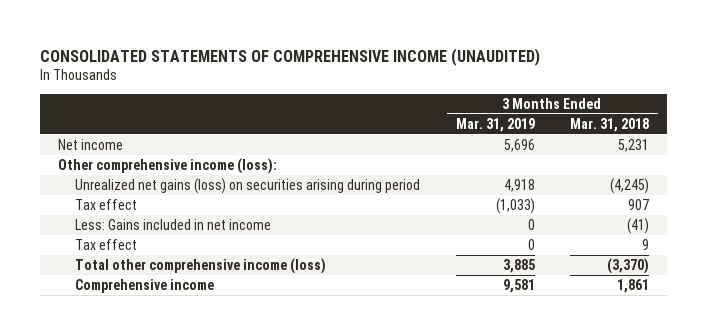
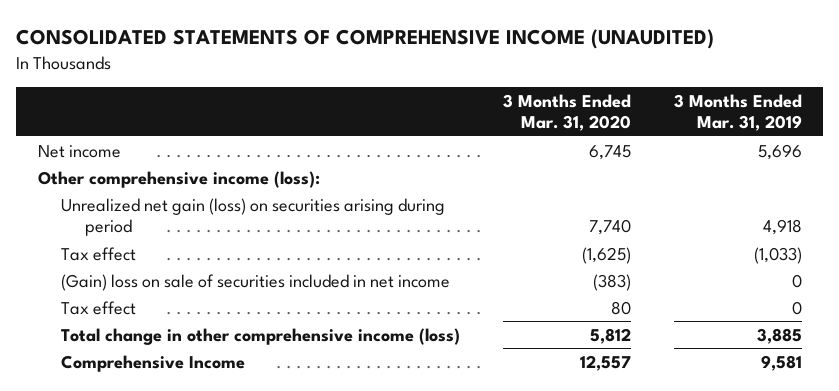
- | 3 Months Ended Mar. 31, 2019 | 3 Months Ended Mar. 31, 2018
+ | 3 Months Ended Mar. 31, 2020 | 3 Months Ended Mar. 31, 2019
- Unrealized net gains (loss) on securities arising during period | 4,918 | (4,245)
+ Unrealized net gain (loss) on securities arising during period | 7,740 | 4,918
- Less: Gains included in net income | 0 | (41)
+ (Gain) loss on sale of securities included in net income | (383) | 0
- Total other comprehensive income (loss) | 3,885 | (3,370)
- Comprehensive income | 9,581 | 1,861
+ Total change in other comprehensive income (loss) | 5,812 | 3,885
+ Comprehensive Income | 12,557 | 9,581

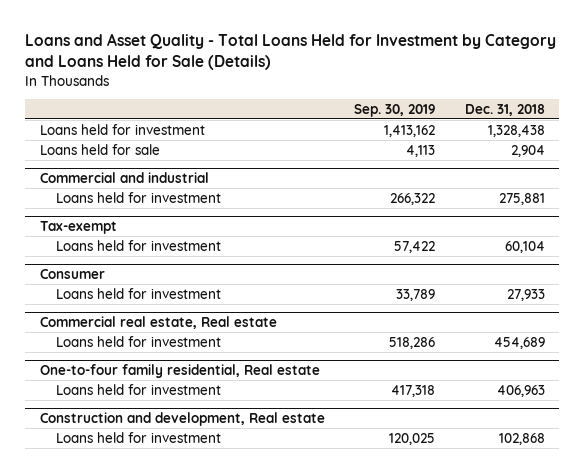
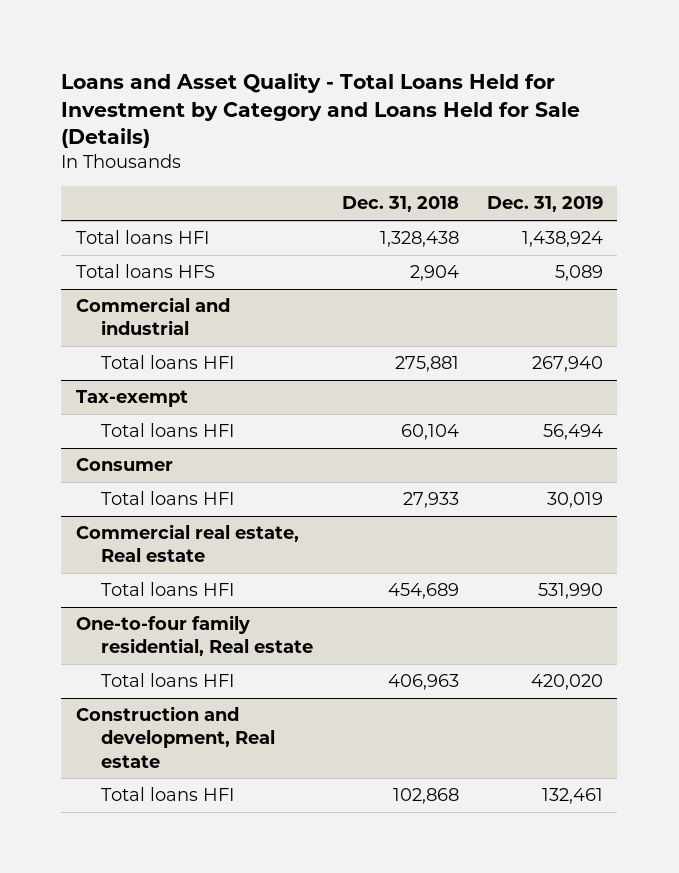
- | Sep. 30, 2019 | Dec. 31, 2018
+ | Dec. 31, 2018 | Dec. 31, 2019
- Loans held for investment | 1,413,162 | 1,328,438
- Loans held for sale | 4,113 | 2,904
+ Total loans HFI | 1,328,438 | 1,438,924
+ Total loans HFS | 2,904 | 5,089
@ Commercial and industrial
- Loans held for investment | 266,322 | 275,881
+ Total loans HFI | 275,881 | 267,940
@ Tax-exempt
- Loans held for investment | 57,422 | 60,104
+ Total loans HFI | 60,104 | 56,494
@ Consumer
- Loans held for investment | 33,789 | 27,933
+ Total loans HFI | 27,933 | 30,019
@ Commercial real estate, Real estate
- Loans held for investment | 518,286 | 454,689
+ Total loans HFI | 454,689 | 531,990
@ One-to-four family residential, Real estate
- Loans held for investment | 417,318 | 406,963
+ Total loans HFI | 406,963 | 420,020
@ Construction and development, Real estate
- Loans held for investment | 120,025 | 102,868
+ Total loans HFI | 102,868 | 132,461

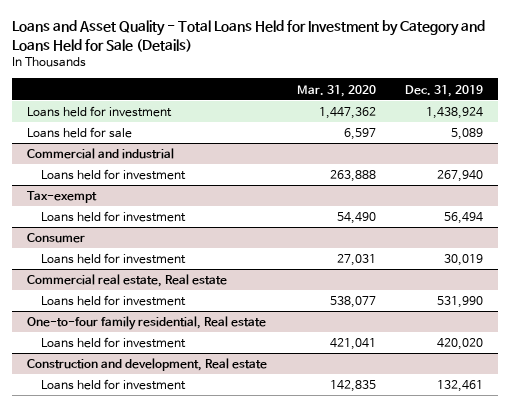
- | Dec. 31, 2018 | Dec. 31, 2019
+ | Mar. 31, 2020 | Dec. 31, 2019
- Total loans HFI | 1,328,438 | 1,438,924
- Total loans HFS | 2,904 | 5,089
+ Loans held for investment | 1,447,362 | 1,438,924
+ Loans held for sale | 6,597 | 5,089
@ Commercial and industrial
- Total loans HFI | 275,881 | 267,940
+ Loans held for investment | 263,888 | 267,940
@ Tax-exempt
- Total loans HFI | 60,104 | 56,494
+ Loans held for investment | 54,490 | 56,494
@ Consumer
- Total loans HFI | 27,933 | 30,019
+ Loans held for investment | 27,031 | 30,019
@ Commercial real estate, Real estate
- Total loans HFI | 454,689 | 531,990
+ Loans held for investment | 538,077 | 531,990
@ One-to-four family residential, Real estate
- Total loans HFI | 406,963 | 420,020
+ Loans held for investment | 421,041 | 420,020
@ Construction and development, Real estate
- Total loans HFI | 102,868 | 132,461
+ Loans held for investment | 142,835 | 132,461

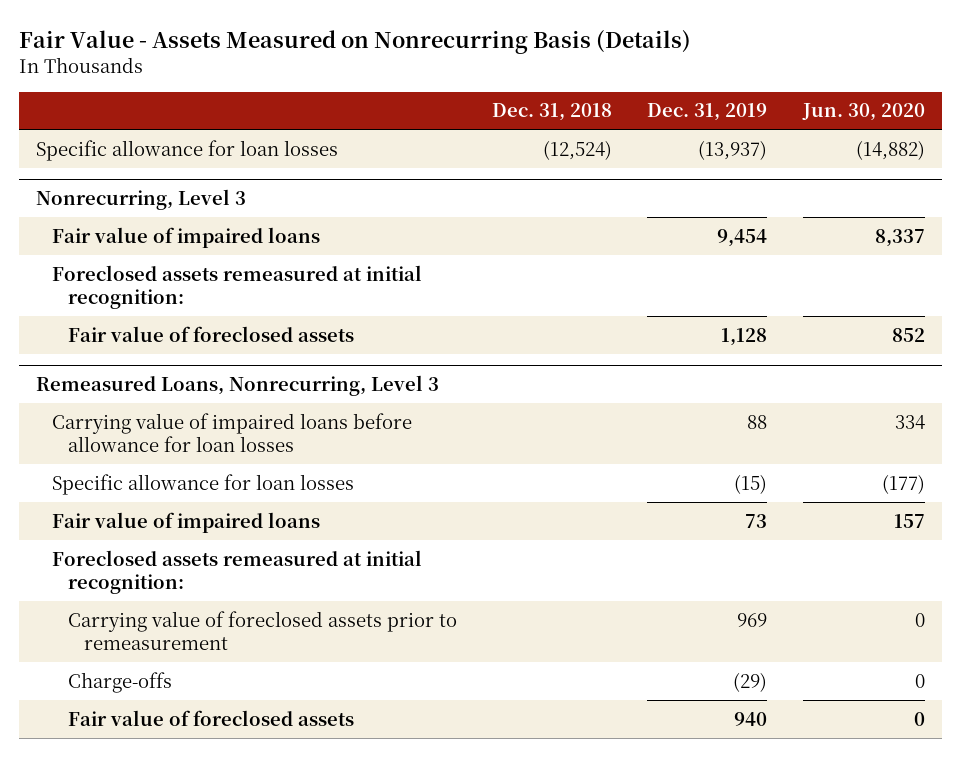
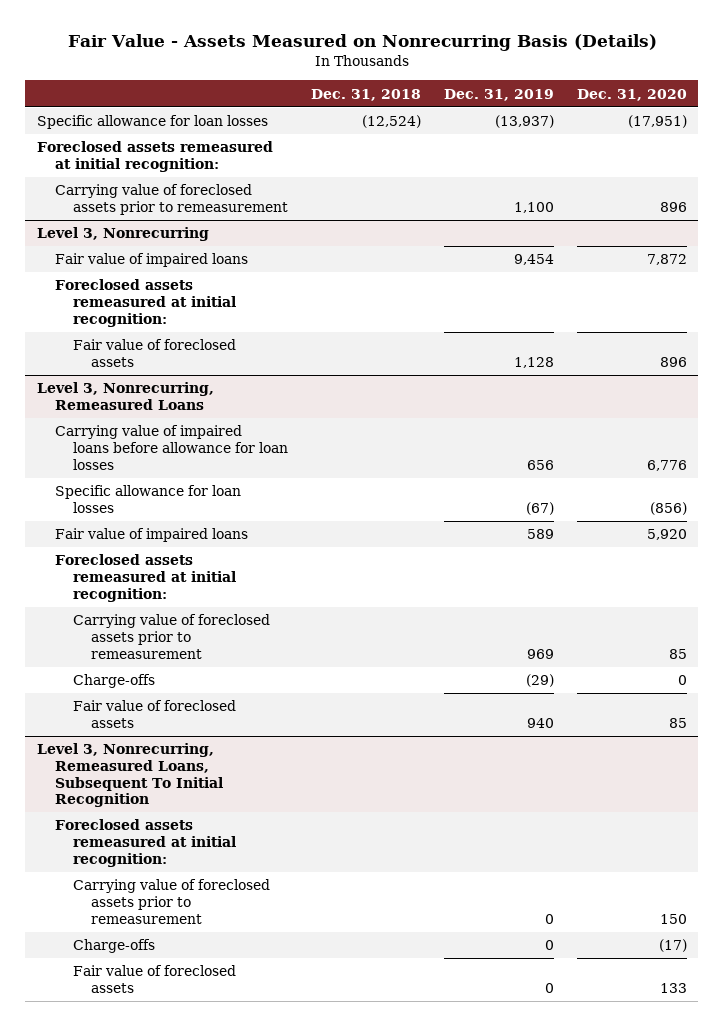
- | Dec. 31, 2018 | Dec. 31, 2019 | Jun. 30, 2020
+ | Dec. 31, 2018 | Dec. 31, 2019 | Dec. 31, 2020
- Nonrecurring, Level 3
+ Foreclosed assets remeasured at initial recognition:
+ Carrying value of foreclosed assets prior to remeasurement | | 1,100 | 896
+ Level 3, Nonrecurring
- Remeasured Loans, Nonrecurring, Level 3
- Carrying value of impaired loans before allowance for loan losses | | 88 | 334
- Specific allowance for loan losses | | (15) | (177)
- Fair value of impaired loans | | 73 | 157
+ Level 3, Nonrecurring, Remeasured Loans
+ Carrying value of impaired loans before allowance for loan losses | | 656 | 6,776
+ Specific allowance for loan losses | | (67) | (856)
+ Fair value of impaired loans | | 589 | 5,920
+ Level 3, Nonrecurring, Remeasured Loans, Subsequent To Initial Recognition
+ Foreclosed assets remeasured at initial recognition:
+ Carrying value of foreclosed assets prior to remeasurement | | 0 | 150
+ Charge-offs | | 0 | (17)
+ Fair value of foreclosed assets | | 0 | 133

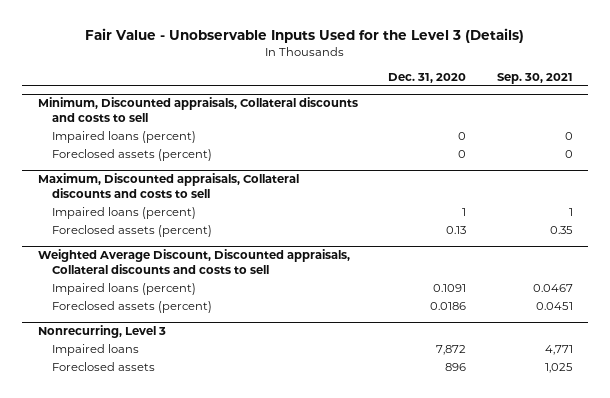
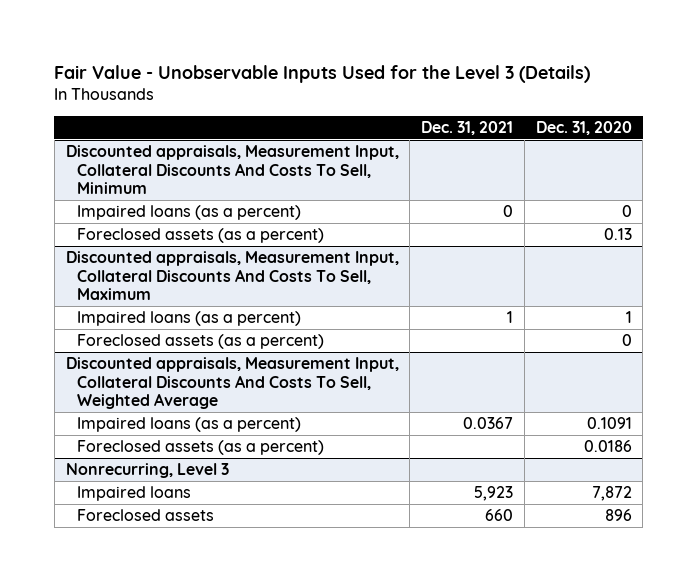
- | Dec. 31, 2020 | Sep. 30, 2021
+ | Dec. 31, 2021 | Dec. 31, 2020
- Minimum, Discounted appraisals, Collateral discounts and costs to sell
- Impaired loans (percent) | 0 | 0
- Foreclosed assets (percent) | 0 | 0
- Maximum, Discounted appraisals, Collateral discounts and costs to sell
- Impaired loans (percent) | 1 | 1
- Foreclosed assets (percent) | 0.13 | 0.35
- Weighted Average Discount, Discounted appraisals, Collateral discounts and costs to sell
- Impaired loans (percent) | 0.1091 | 0.0467
- Foreclosed assets (percent) | 0.0186 | 0.0451
+ Discounted appraisals, Measurement Input, Collateral Discounts And Costs To Sell, Minimum
+ Impaired loans (as a percent) | 0 | 0
+ Foreclosed assets (as a percent) | | 0.13
+ Discounted appraisals, Measurement Input, Collateral Discounts And Costs To Sell, Maximum
+ Impaired loans (as a percent) | 1 | 1
+ Foreclosed assets (as a percent) | | 0
+ Discounted appraisals, Measurement Input, Collateral Discounts And Costs To Sell, Weighted Average
+ Impaired loans (as a percent) | 0.0367 | 0.1091
+ Foreclosed assets (as a percent) | | 0.0186

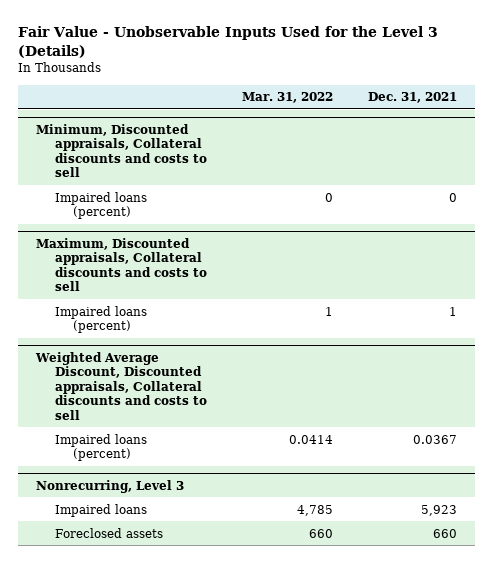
- | Dec. 31, 2021 | Dec. 31, 2020
+ | Mar. 31, 2022 | Dec. 31, 2021
- Discounted appraisals, Measurement Input, Collateral Discounts And Costs To Sell, Minimum
- Impaired loans (as a percent) | 0 | 0
- Foreclosed assets (as a percent) | | 0.13
- Discounted appraisals, Measurement Input, Collateral Discounts And Costs To Sell, Maximum
- Impaired loans (as a percent) | 1 | 1
- Foreclosed assets (as a percent) | | 0
- Discounted appraisals, Measurement Input, Collateral Discounts And Costs To Sell, Weighted Average
- Impaired loans (as a percent) | 0.0367 | 0.1091
- Foreclosed assets (as a percent) | | 0.0186
+ Minimum, Discounted appraisals, Collateral discounts and costs to sell
+ Impaired loans (percent) | 0 | 0
+ Maximum, Discounted appraisals, Collateral discounts and costs to sell
+ Impaired loans (percent) | 1 | 1
+ Weighted Average Discount, Discounted appraisals, Collateral discounts and costs to sell
+ Impaired loans (percent) | 0.0414 | 0.0367

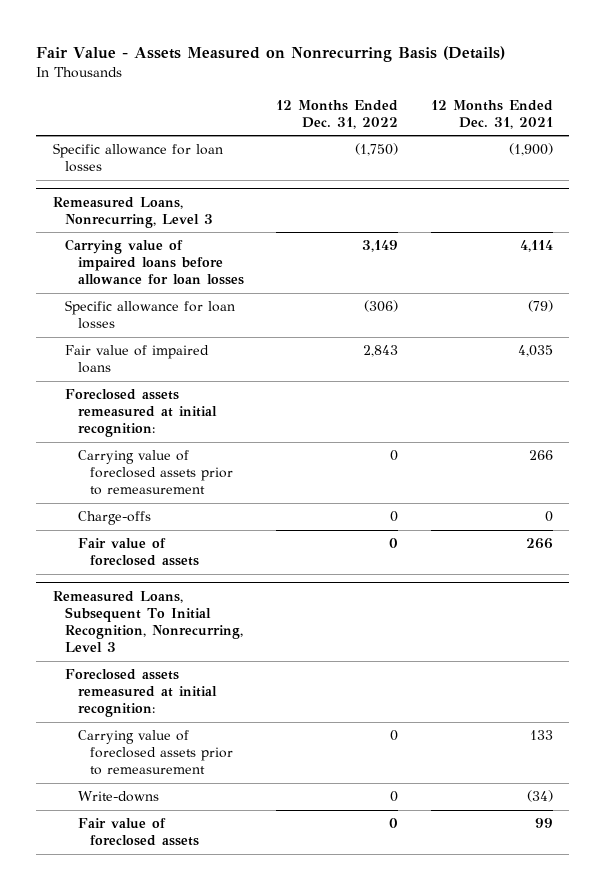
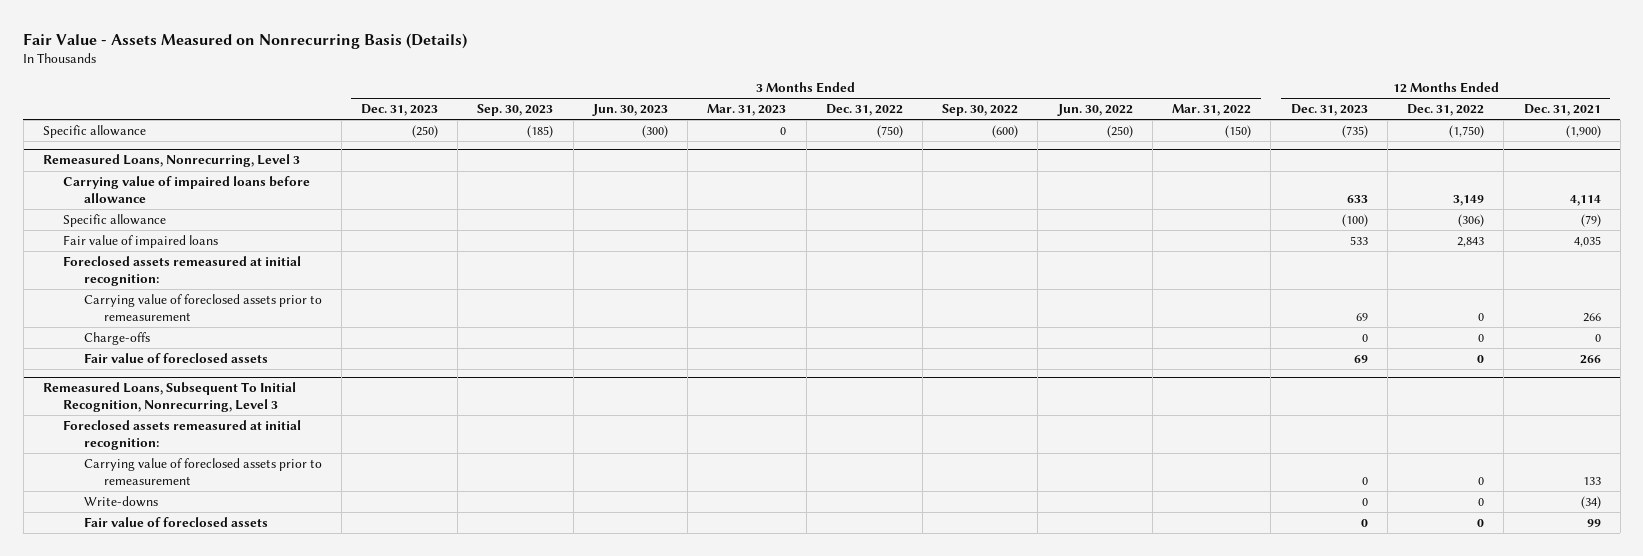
- | 12 Months Ended Dec. 31, 2022 | 12 Months Ended Dec. 31, 2021
+ | 3 Months Ended Dec. 31, 2023 | 3 Months Ended Sep. 30, 2023 | 3 Months Ended Jun. 30, 2023 | 3 Months Ended Mar. 31, 2023 | 3 Months Ended Dec. 31, 2022 | 3 Months Ended Sep. 30, 2022 | 3 Months Ended Jun. 30, 2022 | 3 Months Ended Mar. 31, 2022 | 12 Months Ended Dec. 31, 2023 | 12 Months Ended Dec. 31, 2022 | 12 Months Ended Dec. 31, 2021
- Specific allowance for loan losses | (1,750) | (1,900)
+ Specific allowance | (250) | (185) | (300) | 0 | (750) | (600) | (250) | (150) | (735) | (1,750) | (1,900)
@ Remeasured Loans, Nonrecurring, Level 3
- Carrying value of impaired loans before allowance for loan losses | 3,149 | 4,114
- Specific allowance for loan losses | (306) | (79)
+ Carrying value of impaired loans before allowance | | | | | | | | | 633 | 3,149 | 4,114
+ Specific allowance | | | | | | | | | (100) | (306) | (79)

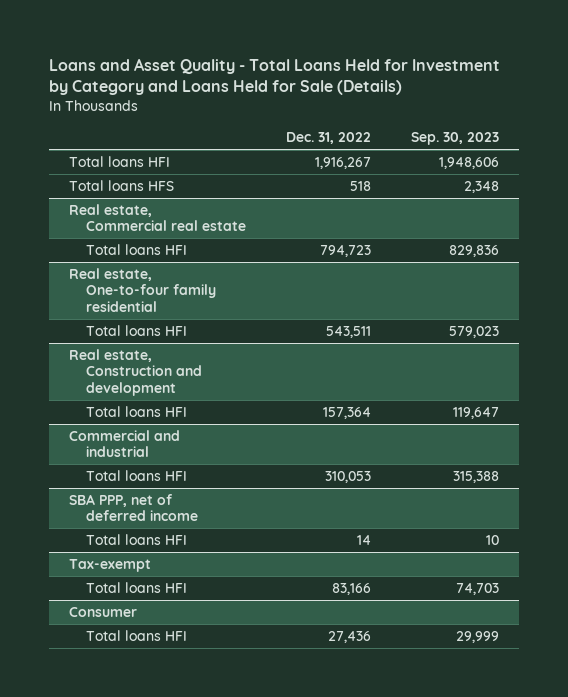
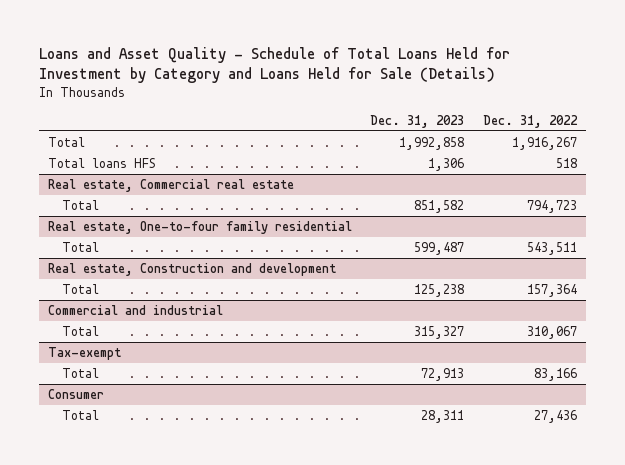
- Loans and Asset Quality - Total Loans Held for Investment by Category and Loans Held for Sale (Details)
+ Loans and Asset Quality - Schedule of Total Loans Held for Investment by Category and Loans Held for Sale (Details)
- | Dec. 31, 2022 | Sep. 30, 2023
+ | Dec. 31, 2023 | Dec. 31, 2022
- Total loans HFI | 1,916,267 | 1,948,606
+ Total | 1,992,858 | 1,916,267
@ Real estate, Commercial real estate
- Total loans HFI | 794,723 | 829,836
+ Total | 851,582 | 794,723
@ Real estate, One-to-four family residential
- Total loans HFI | 543,511 | 579,023
+ Total | 599,487 | 543,511
@ Real estate, Construction and development
- Total loans HFI | 157,364 | 119,647
+ Total | 125,238 | 157,364
@ Commercial and industrial
- Total loans HFI | 310,053 | 315,388
- SBA PPP, net of deferred income
- Total loans HFI | 14 | 10
@ Commercial and industrial
+ Total | 315,327 | 310,067
@ Tax-exempt
- Total loans HFI | 83,166 | 74,703
+ Total | 72,913 | 83,166
@ Consumer
- Total loans HFI | 27,436 | 29,999
+ Total | 28,311 | 27,436

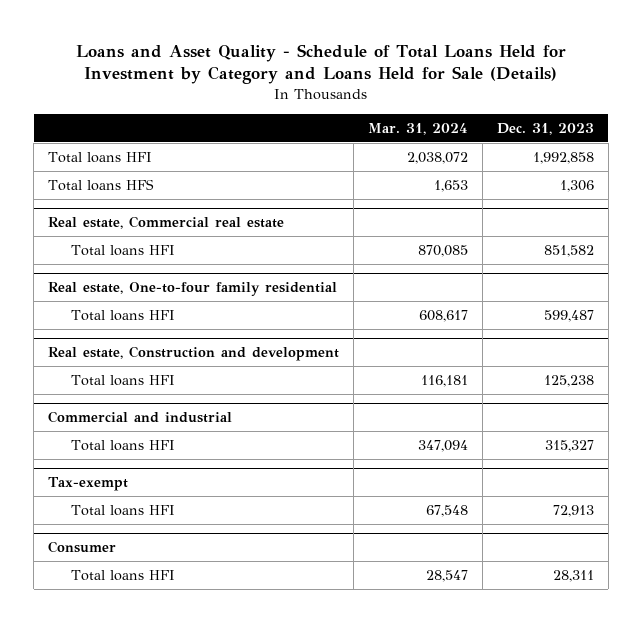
- | Dec. 31, 2023 | Dec. 31, 2022
+ | Mar. 31, 2024 | Dec. 31, 2023
- Total | 1,992,858 | 1,916,267
+ Total loans HFI | 2,038,072 | 1,992,858
@ Real estate, Commercial real estate
- Total | 851,582 | 794,723
+ Total loans HFI | 870,085 | 851,582
@ Real estate, One-to-four family residential
- Total | 599,487 | 543,511
+ Total loans HFI | 608,617 | 599,487
@ Real estate, Construction and development
- Total | 125,238 | 157,364
+ Total loans HFI | 116,181 | 125,238
@ Commercial and industrial
- Total | 315,327 | 310,067
+ Total loans HFI | 347,094 | 315,327
@ Tax-exempt
- Total | 72,913 | 83,166
+ Total loans HFI | 67,548 | 72,913
@ Consumer
- Total | 28,311 | 27,436
+ Total loans HFI | 28,547 | 28,311

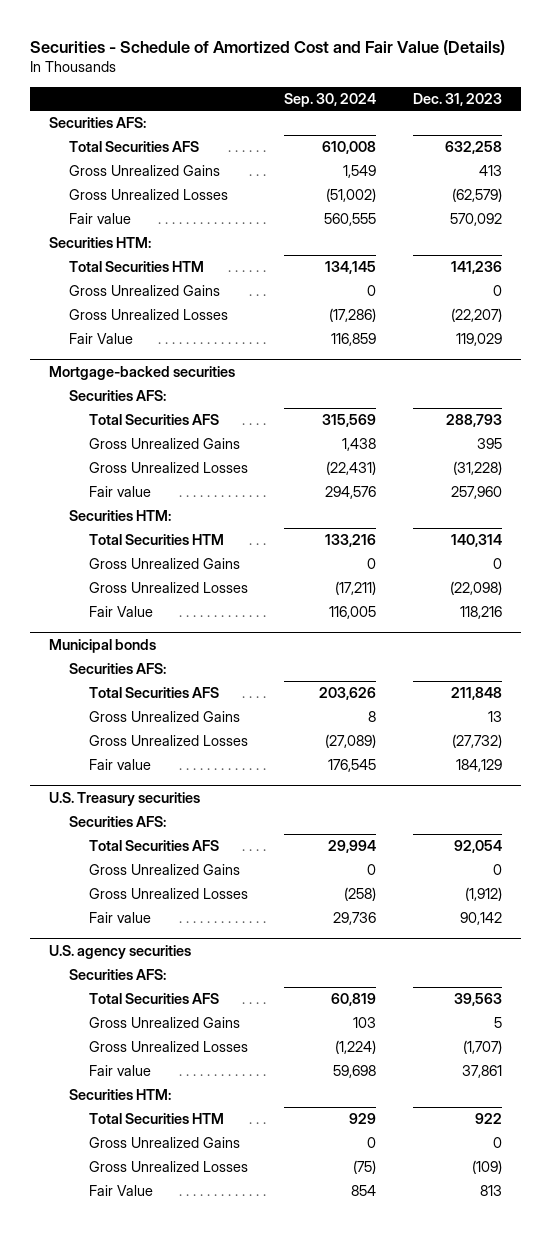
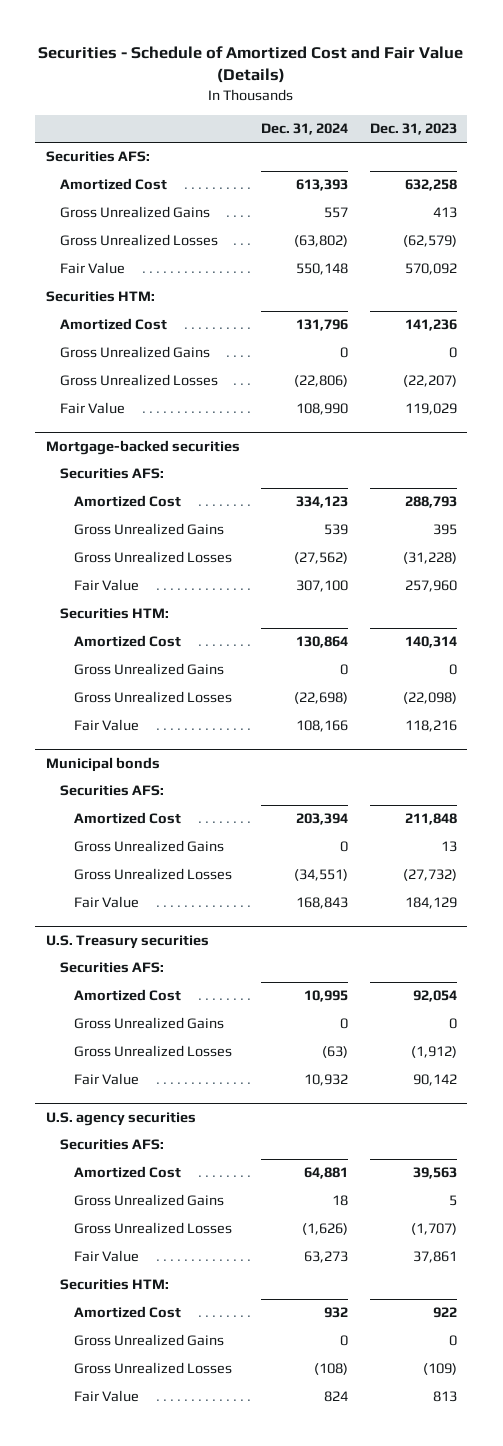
- | Sep. 30, 2024 | Dec. 31, 2023
+ | Dec. 31, 2024 | Dec. 31, 2023
- Total Securities AFS | 610,008 | 632,258
+ Amortized Cost | 613,393 | 632,258
- Fair value | 560,555 | 570,092
+ Fair Value | 550,148 | 570,092
- Total Securities HTM | 134,145 | 141,236
+ Amortized Cost | 131,796 | 141,236
@ Mortgage-backed securities
- Total Securities AFS | 315,569 | 288,793
+ Amortized Cost | 334,123 | 288,793
- Fair value | 294,576 | 257,960
+ Fair Value | 307,100 | 257,960
- Total Securities HTM | 133,216 | 140,314
+ Amortized Cost | 130,864 | 140,314
@ Municipal bonds
- Total Securities AFS | 203,626 | 211,848
+ Amortized Cost | 203,394 | 211,848
- Fair value | 176,545 | 184,129
+ Fair Value | 168,843 | 184,129
@ U.S. Treasury securities
- Total Securities AFS | 29,994 | 92,054
+ Amortized Cost | 10,995 | 92,054
- Fair value | 29,736 | 90,142
+ Fair Value | 10,932 | 90,142
@ U.S. agency securities
- Total Securities AFS | 60,819 | 39,563
+ Amortized Cost | 64,881 | 39,563
- Fair value | 59,698 | 37,861
+ Fair Value | 63,273 | 37,861
- Total Securities HTM | 929 | 922
+ Amortized Cost | 932 | 922

